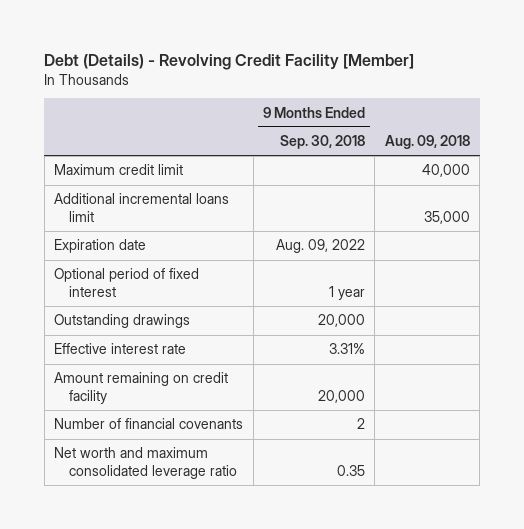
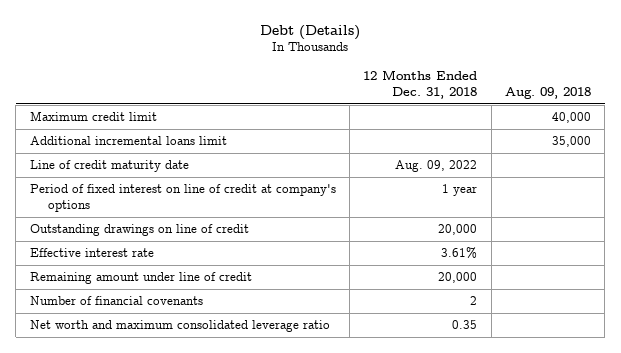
- Debt (Details) - Revolving Credit Facility [Member]
+ Debt (Details)
- | 9 Months Ended Sep. 30, 2018 | Aug. 09, 2018
+ | 12 Months Ended Dec. 31, 2018 | Aug. 09, 2018
- Expiration date | Aug. 09, 2022 |
- Optional period of fixed interest | 1 year |
- Outstanding drawings | 20,000 |
+ Line of credit maturity date | Aug. 09, 2022 |
+ Period of fixed interest on line of credit at company's options | 1 year |
+ Outstanding drawings on line of credit | 20,000 |
- Amount remaining on credit facility | 20,000 |
+ Remaining amount under line of credit | 20,000 |

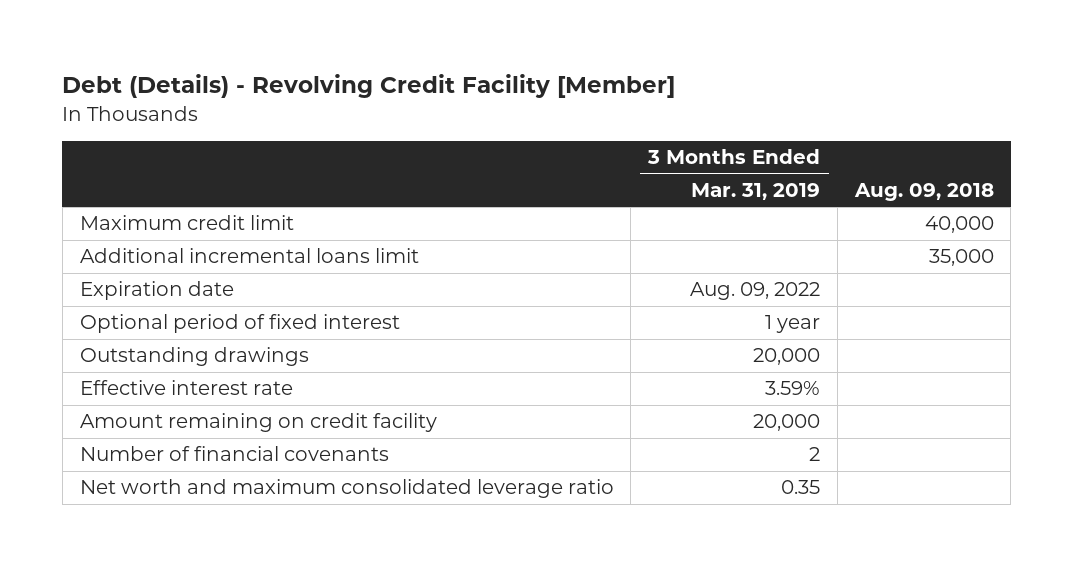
- Debt (Details)
+ Debt (Details) - Revolving Credit Facility [Member]
- | 12 Months Ended Dec. 31, 2018 | Aug. 09, 2018
+ | 3 Months Ended Mar. 31, 2019 | Aug. 09, 2018
- Line of credit maturity date | Aug. 09, 2022 |
- Period of fixed interest on line of credit at company's options | 1 year |
- Outstanding drawings on line of credit | 20,000 |
+ Expiration date | Aug. 09, 2022 |
+ Optional period of fixed interest | 1 year |
+ Outstanding drawings | 20,000 |
- Remaining amount under line of credit | 20,000 |
+ Amount remaining on credit facility | 20,000 |

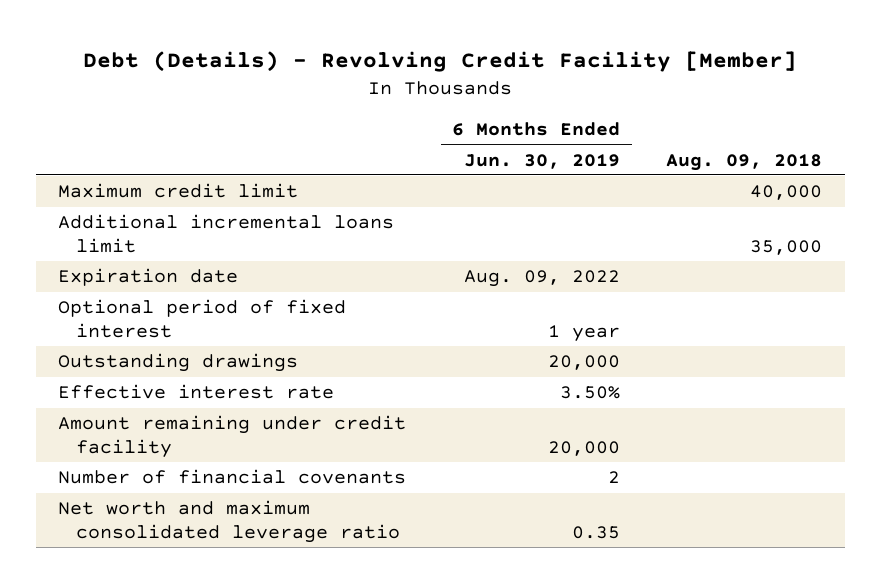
- | 3 Months Ended Mar. 31, 2019 | Aug. 09, 2018
+ | 6 Months Ended Jun. 30, 2019 | Aug. 09, 2018
- Amount remaining on credit facility | 20,000 |
+ Amount remaining under credit facility | 20,000 |

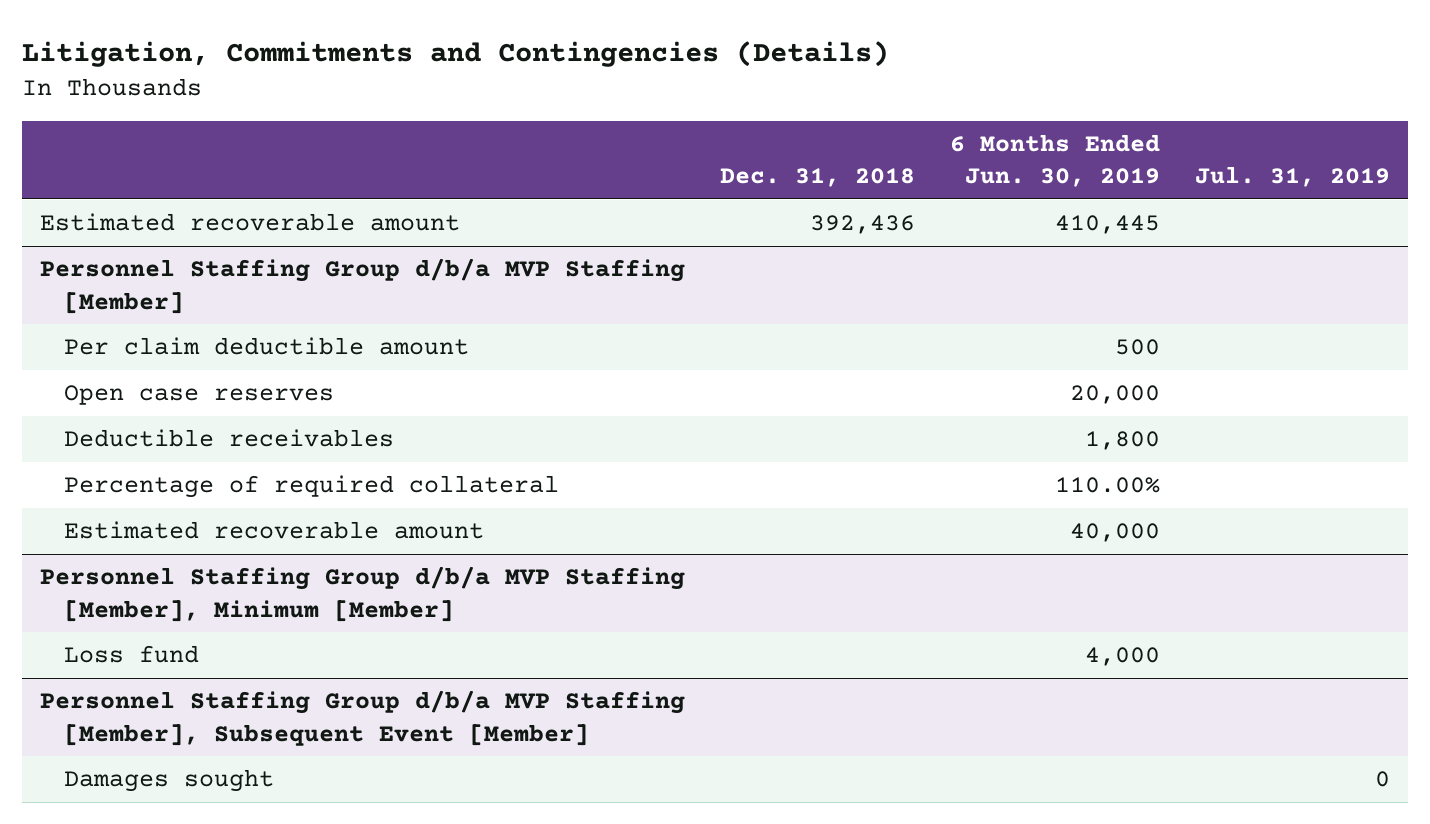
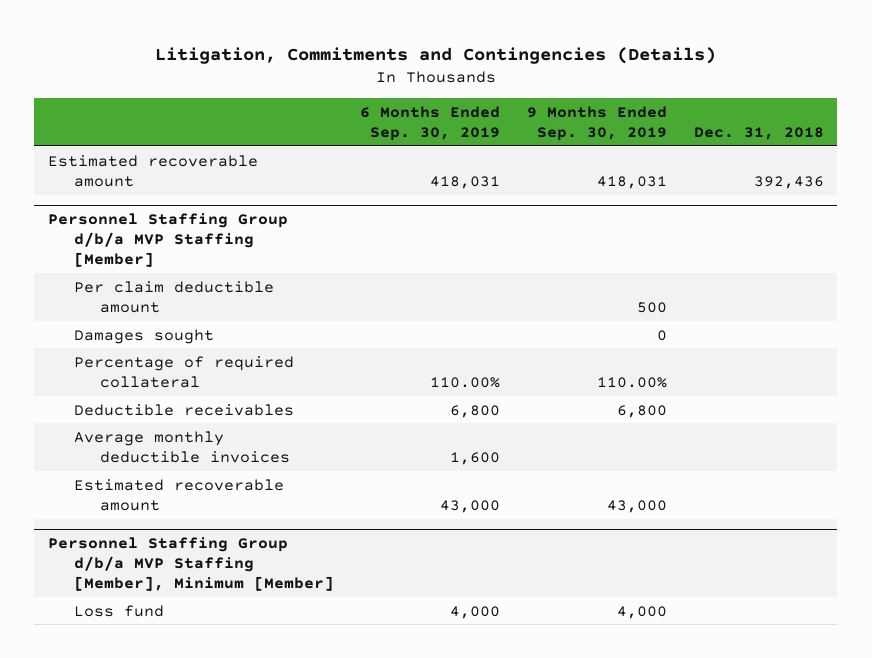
- | Dec. 31, 2018 | 6 Months Ended Jun. 30, 2019 | Jul. 31, 2019
+ | 6 Months Ended Sep. 30, 2019 | 9 Months Ended Sep. 30, 2019 | Dec. 31, 2018
@ Personnel Staffing Group d/b/a MVP Staffing [Member]
- Open case reserves | | 20,000 |
+ Damages sought | | 0 |
moved down: Deductible receivables | 6,800 | 6,800 |
+ Average monthly deductible invoices | 1,600 | |
- Personnel Staffing Group d/b/a MVP Staffing [Member], Subsequent Event [Member]
- Damages sought | | | 0

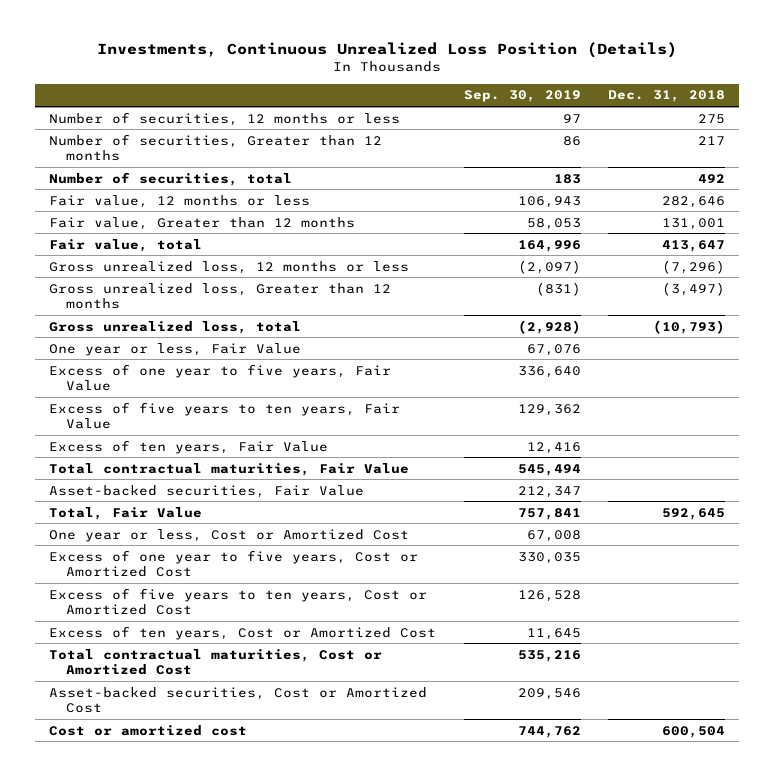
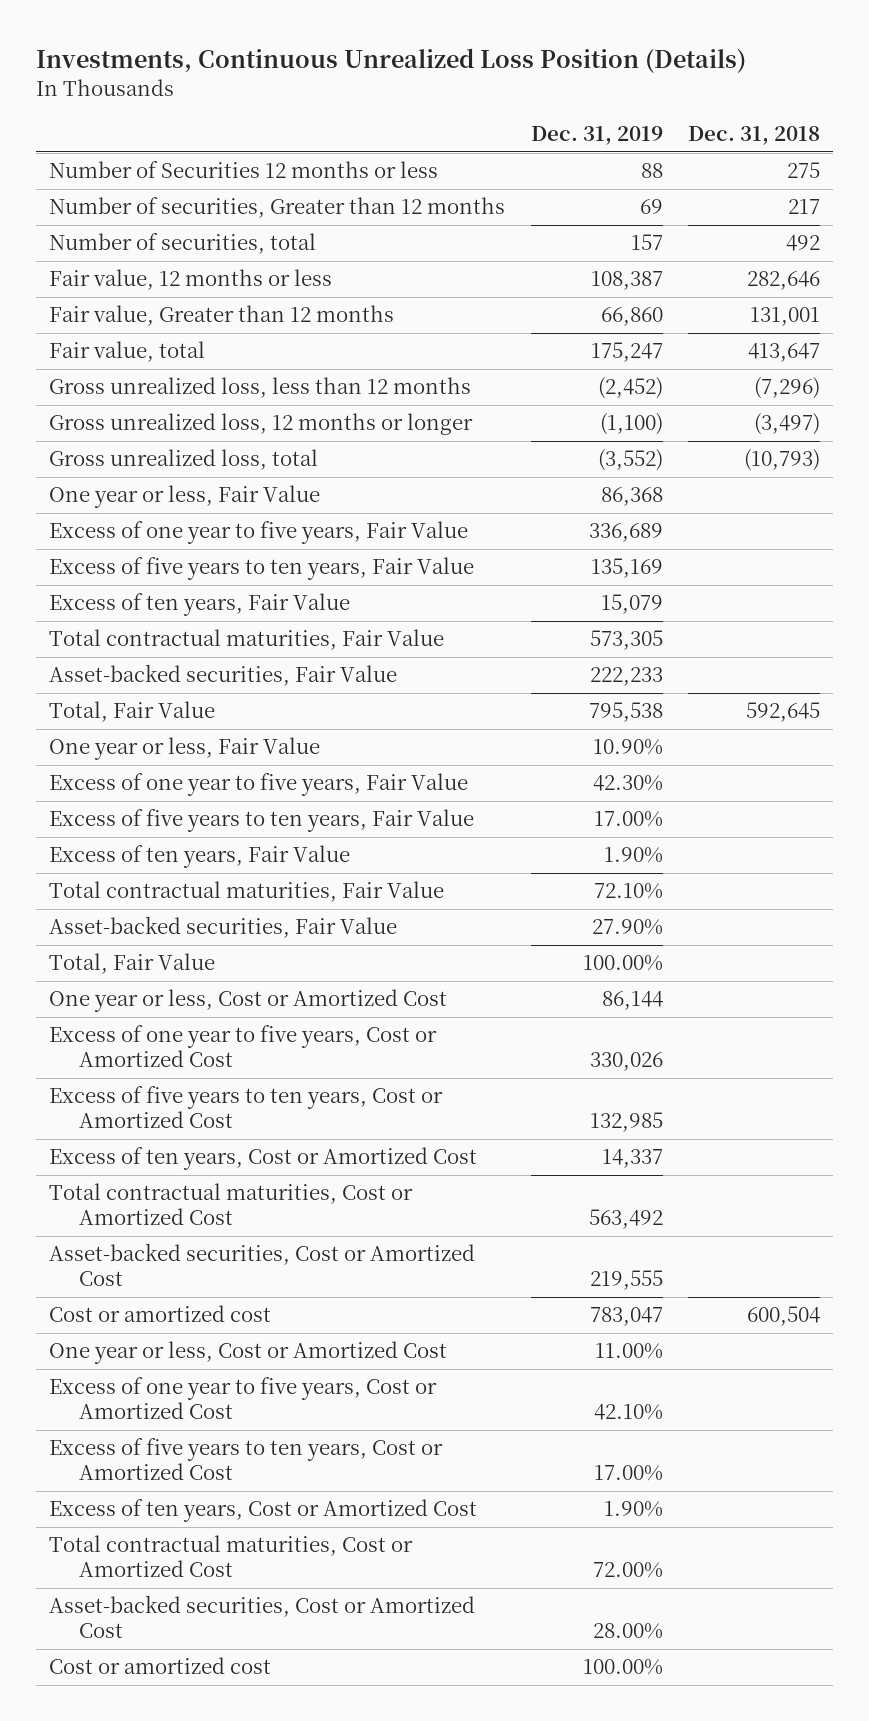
- | Sep. 30, 2019 | Dec. 31, 2018
+ | Dec. 31, 2019 | Dec. 31, 2018
- Number of securities, 12 months or less | 97 | 275
+ Number of Securities 12 months or less | 88 | 275
- Gross unrealized loss, 12 months or less | (2,097) | (7,296)
- Gross unrealized loss, Greater than 12 months | (831) | (3,497)
+ Gross unrealized loss, less than 12 months | (2,452) | (7,296)
+ Gross unrealized loss, 12 months or longer | (1,100) | (3,497)
+ One year or less, Fair Value | 10.90% |
+ Excess of one year to five years, Fair Value | 42.30% |
+ Excess of five years to ten years, Fair Value | 17.00% |
+ Excess of ten years, Fair Value | 1.90% |
+ Total contractual maturities, Fair Value | 72.10% |
+ Asset-backed securities, Fair Value | 27.90% |
+ Total, Fair Value | 100.00% |
+ One year or less, Cost or Amortized Cost | 11.00% |
+ Excess of one year to five years, Cost or Amortized Cost | 42.10% |
+ Excess of five years to ten years, Cost or Amortized Cost | 17.00% |
+ Excess of ten years, Cost or Amortized Cost | 1.90% |
+ Total contractual maturities, Cost or Amortized Cost | 72.00% |
+ Asset-backed securities, Cost or Amortized Cost | 28.00% |
+ Cost or amortized cost | 100.00% |

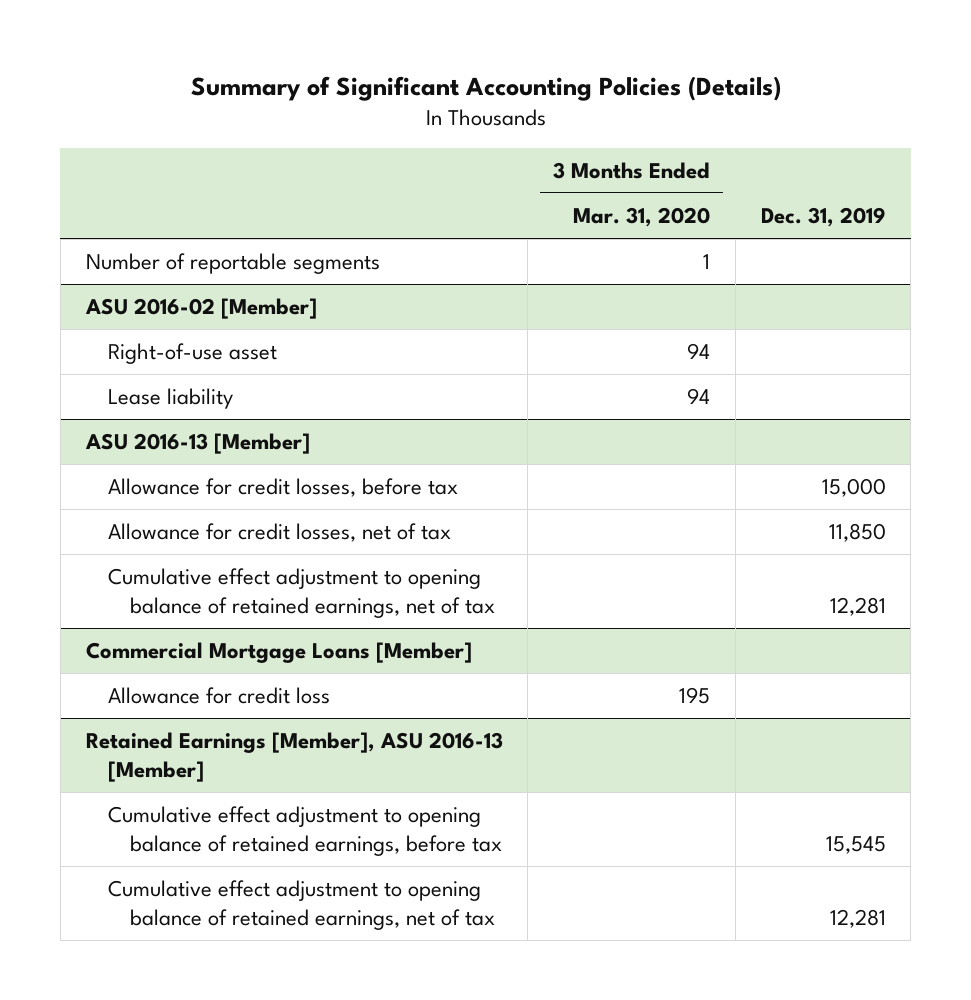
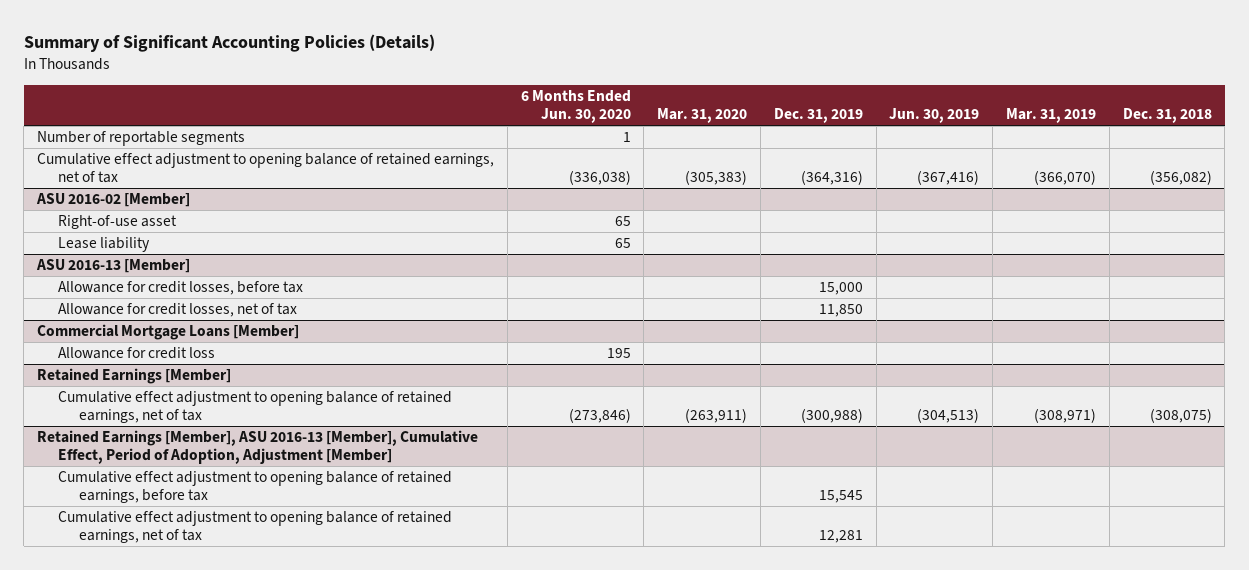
- | 3 Months Ended Mar. 31, 2020 | Dec. 31, 2019
+ | 6 Months Ended Jun. 30, 2020 | Mar. 31, 2020 | Dec. 31, 2019 | Jun. 30, 2019 | Mar. 31, 2019 | Dec. 31, 2018
+ Cumulative effect adjustment to opening balance of retained earnings, net of tax | (336,038) | (305,383) | (364,316) | (367,416) | (366,070) | (356,082)
@ ASU 2016-13 [Member]
- Cumulative effect adjustment to opening balance of retained earnings, net of tax | | 12,281
- Retained Earnings [Member], ASU 2016-13 [Member]
+ Retained Earnings [Member]
+ Cumulative effect adjustment to opening balance of retained earnings, net of tax | (273,846) | (263,911) | (300,988) | (304,513) | (308,971) | (308,075)
+ Retained Earnings [Member], ASU 2016-13 [Member], Cumulative Effect, Period of Adoption, Adjustment [Member]

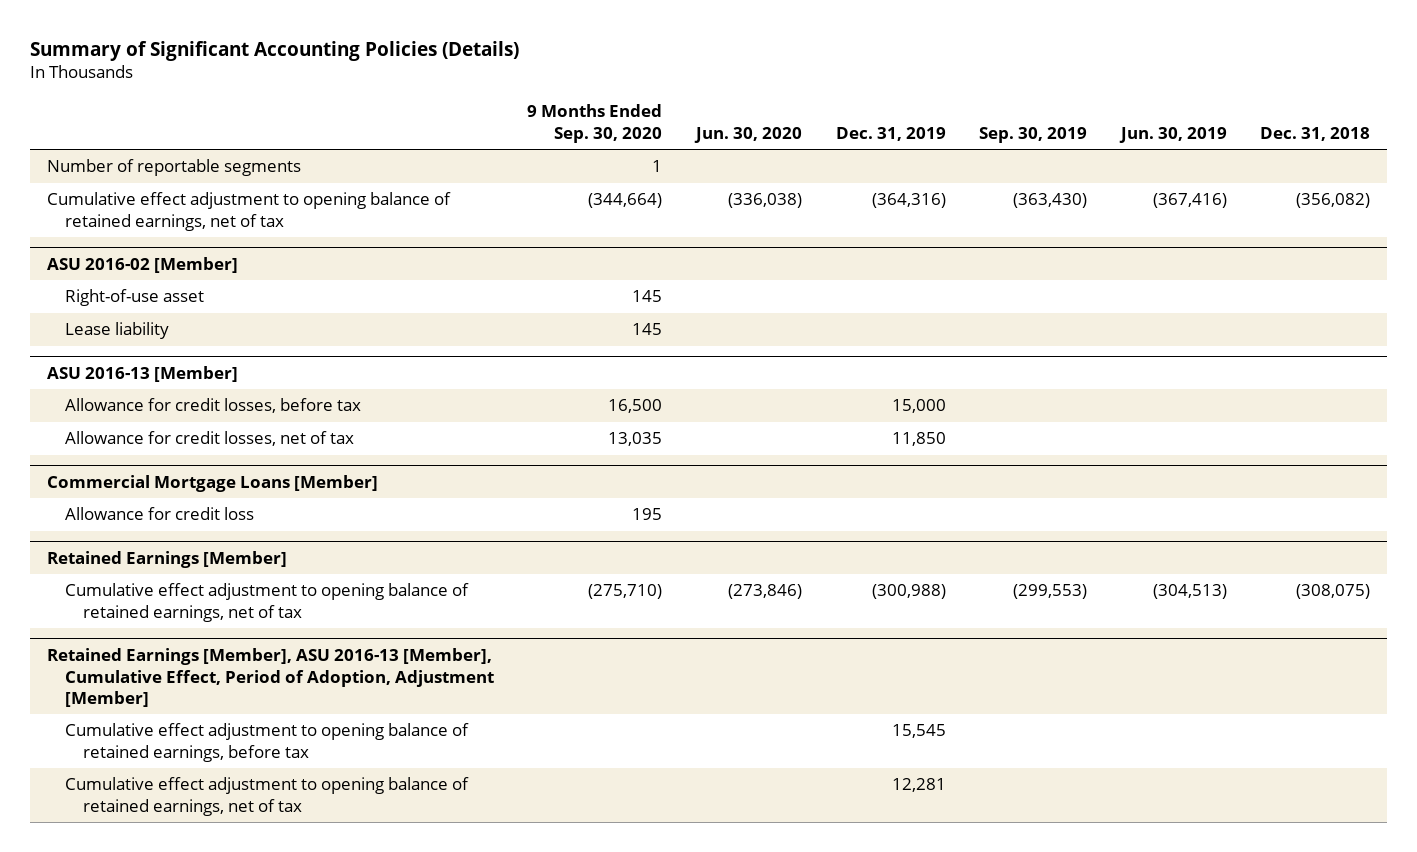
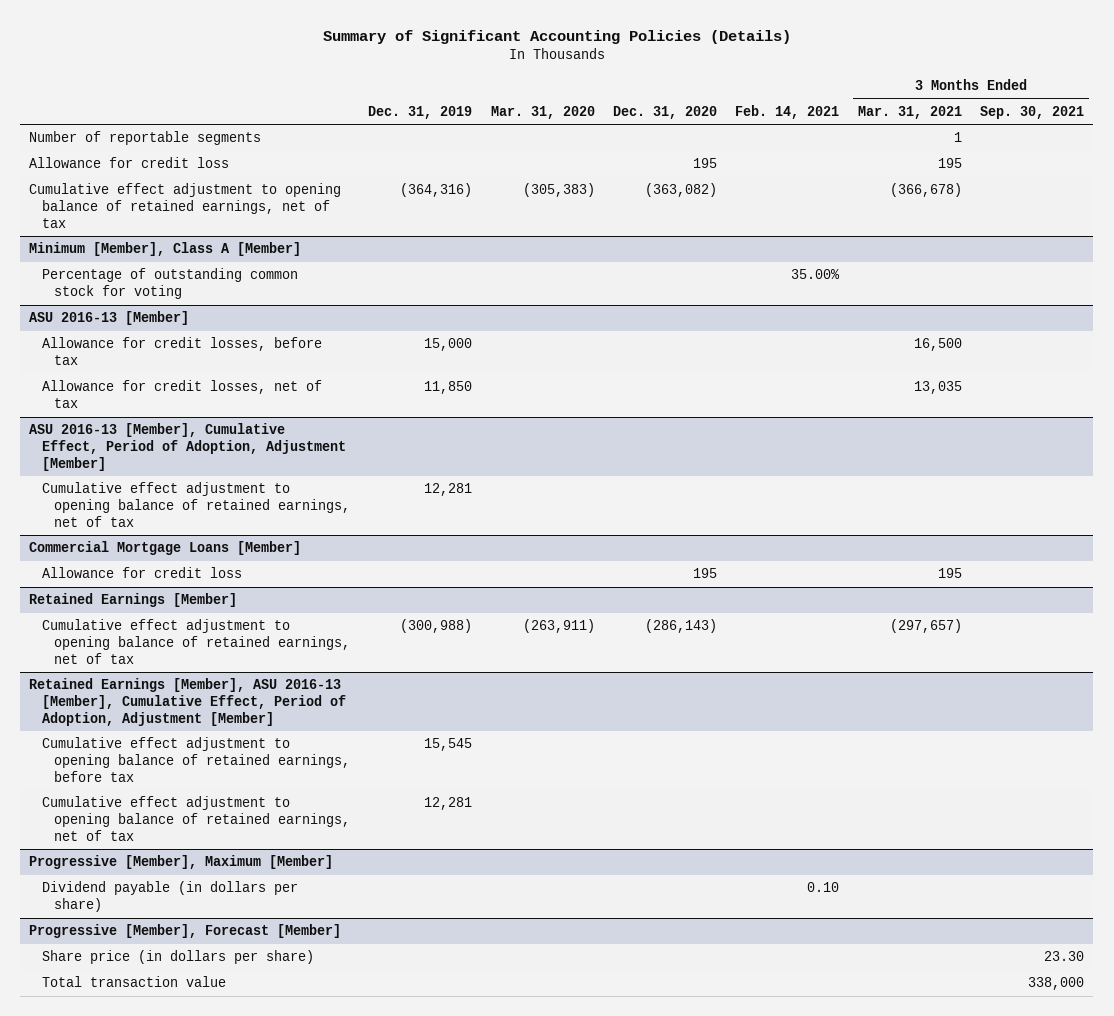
- | 9 Months Ended Sep. 30, 2020 | Jun. 30, 2020 | Dec. 31, 2019 | Sep. 30, 2019 | Jun. 30, 2019 | Dec. 31, 2018
+ | Dec. 31, 2019 | Mar. 31, 2020 | Dec. 31, 2020 | Feb. 14, 2021 | 3 Months Ended Mar. 31, 2021 | 3 Months Ended Sep. 30, 2021
+ Allowance for credit loss | | | 195 | | 195 |
- ASU 2016-02 [Member]
- Right-of-use asset | 145 | | | | |
- Lease liability | 145 | | | | |
+ Minimum [Member], Class A [Member]
+ Percentage of outstanding common stock for voting | | | | 35.00% | |
+ ASU 2016-13 [Member], Cumulative Effect, Period of Adoption, Adjustment [Member]
+ Cumulative effect adjustment to opening balance of retained earnings, net of tax | 12,281 | | | | |
+ Progressive [Member], Maximum [Member]
+ Dividend payable (in dollars per share) | | | | 0.10 | |
+ Progressive [Member], Forecast [Member]
+ Share price (in dollars per share) | | | | | | 23.30
+ Total transaction value | | | | | | 338,000

